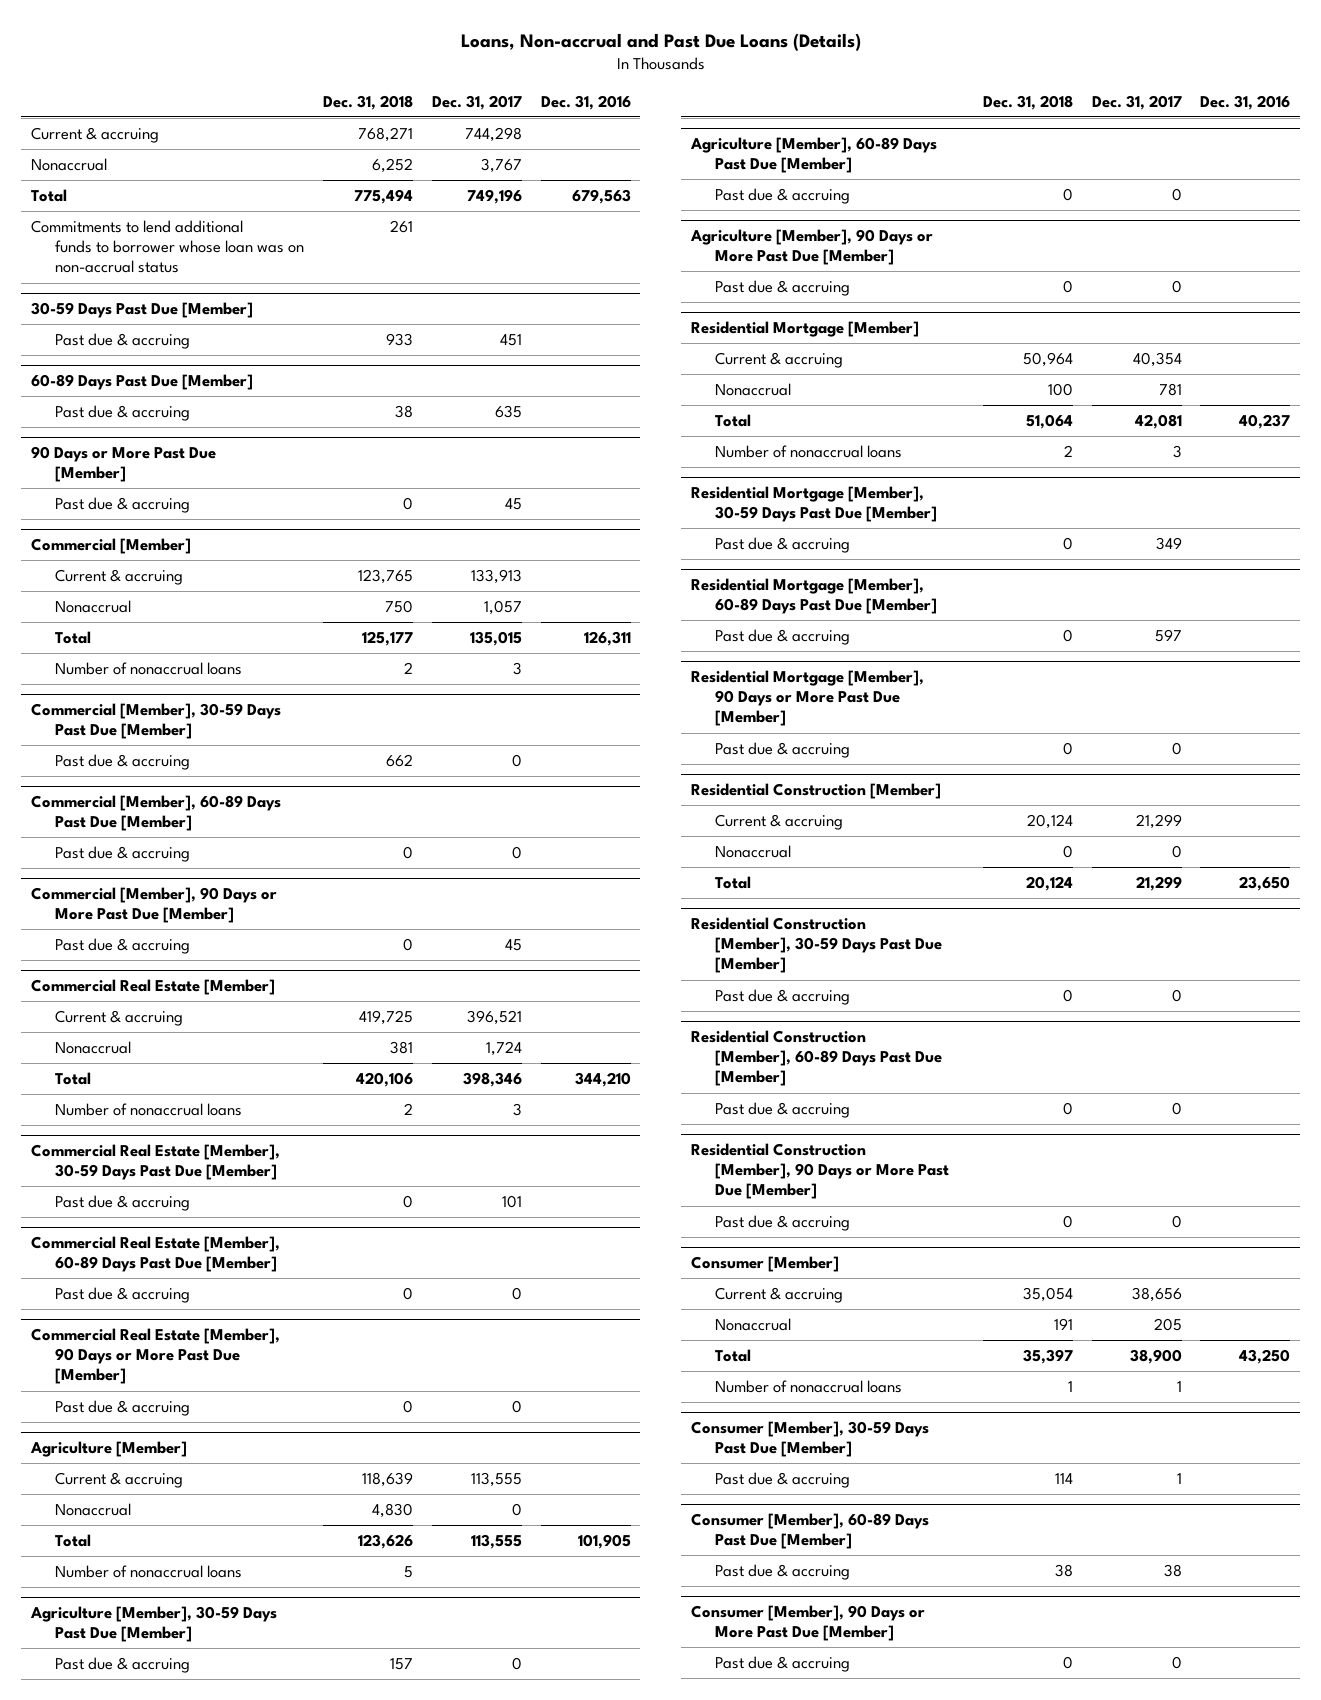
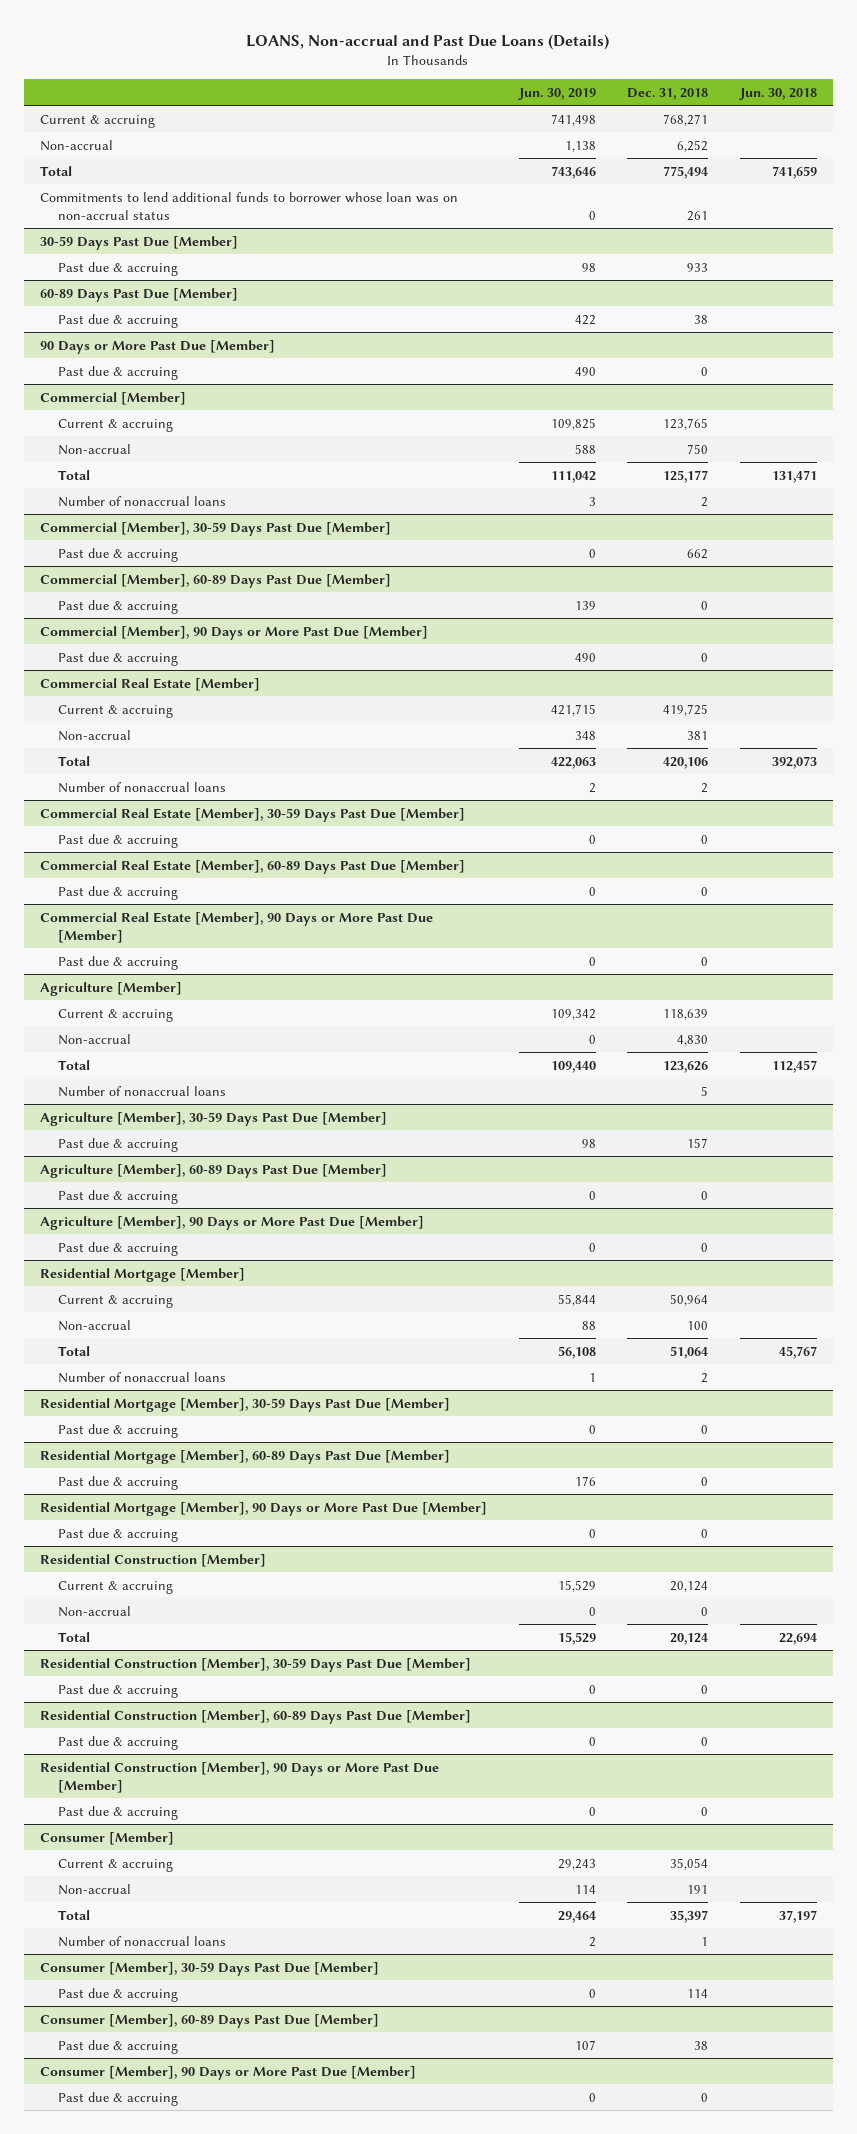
- Loans, Non-accrual and Past Due Loans (Details)
+ LOANS, Non-accrual and Past Due Loans (Details)
- | Dec. 31, 2018 | Dec. 31, 2017 | Dec. 31, 2016
+ | Jun. 30, 2019 | Dec. 31, 2018 | Jun. 30, 2018
- Nonaccrual | 6,252 | 3,767 |
+ Non-accrual | 1,138 | 6,252 |
@ Commercial [Member]
- Nonaccrual | 750 | 1,057 |
+ Non-accrual | 588 | 750 |
@ Commercial Real Estate [Member]
- Nonaccrual | 381 | 1,724 |
+ Non-accrual | 348 | 381 |
@ Agriculture [Member]
- Nonaccrual | 4,830 | 0 |
+ Non-accrual | 0 | 4,830 |
@ Residential Mortgage [Member]
- Nonaccrual | 100 | 781 |
+ Non-accrual | 88 | 100 |
@ Residential Construction [Member]
- Nonaccrual | 0 | 0 |
+ Non-accrual | 0 | 0 |
@ Consumer [Member]
- Nonaccrual | 191 | 205 |
+ Non-accrual | 114 | 191 |

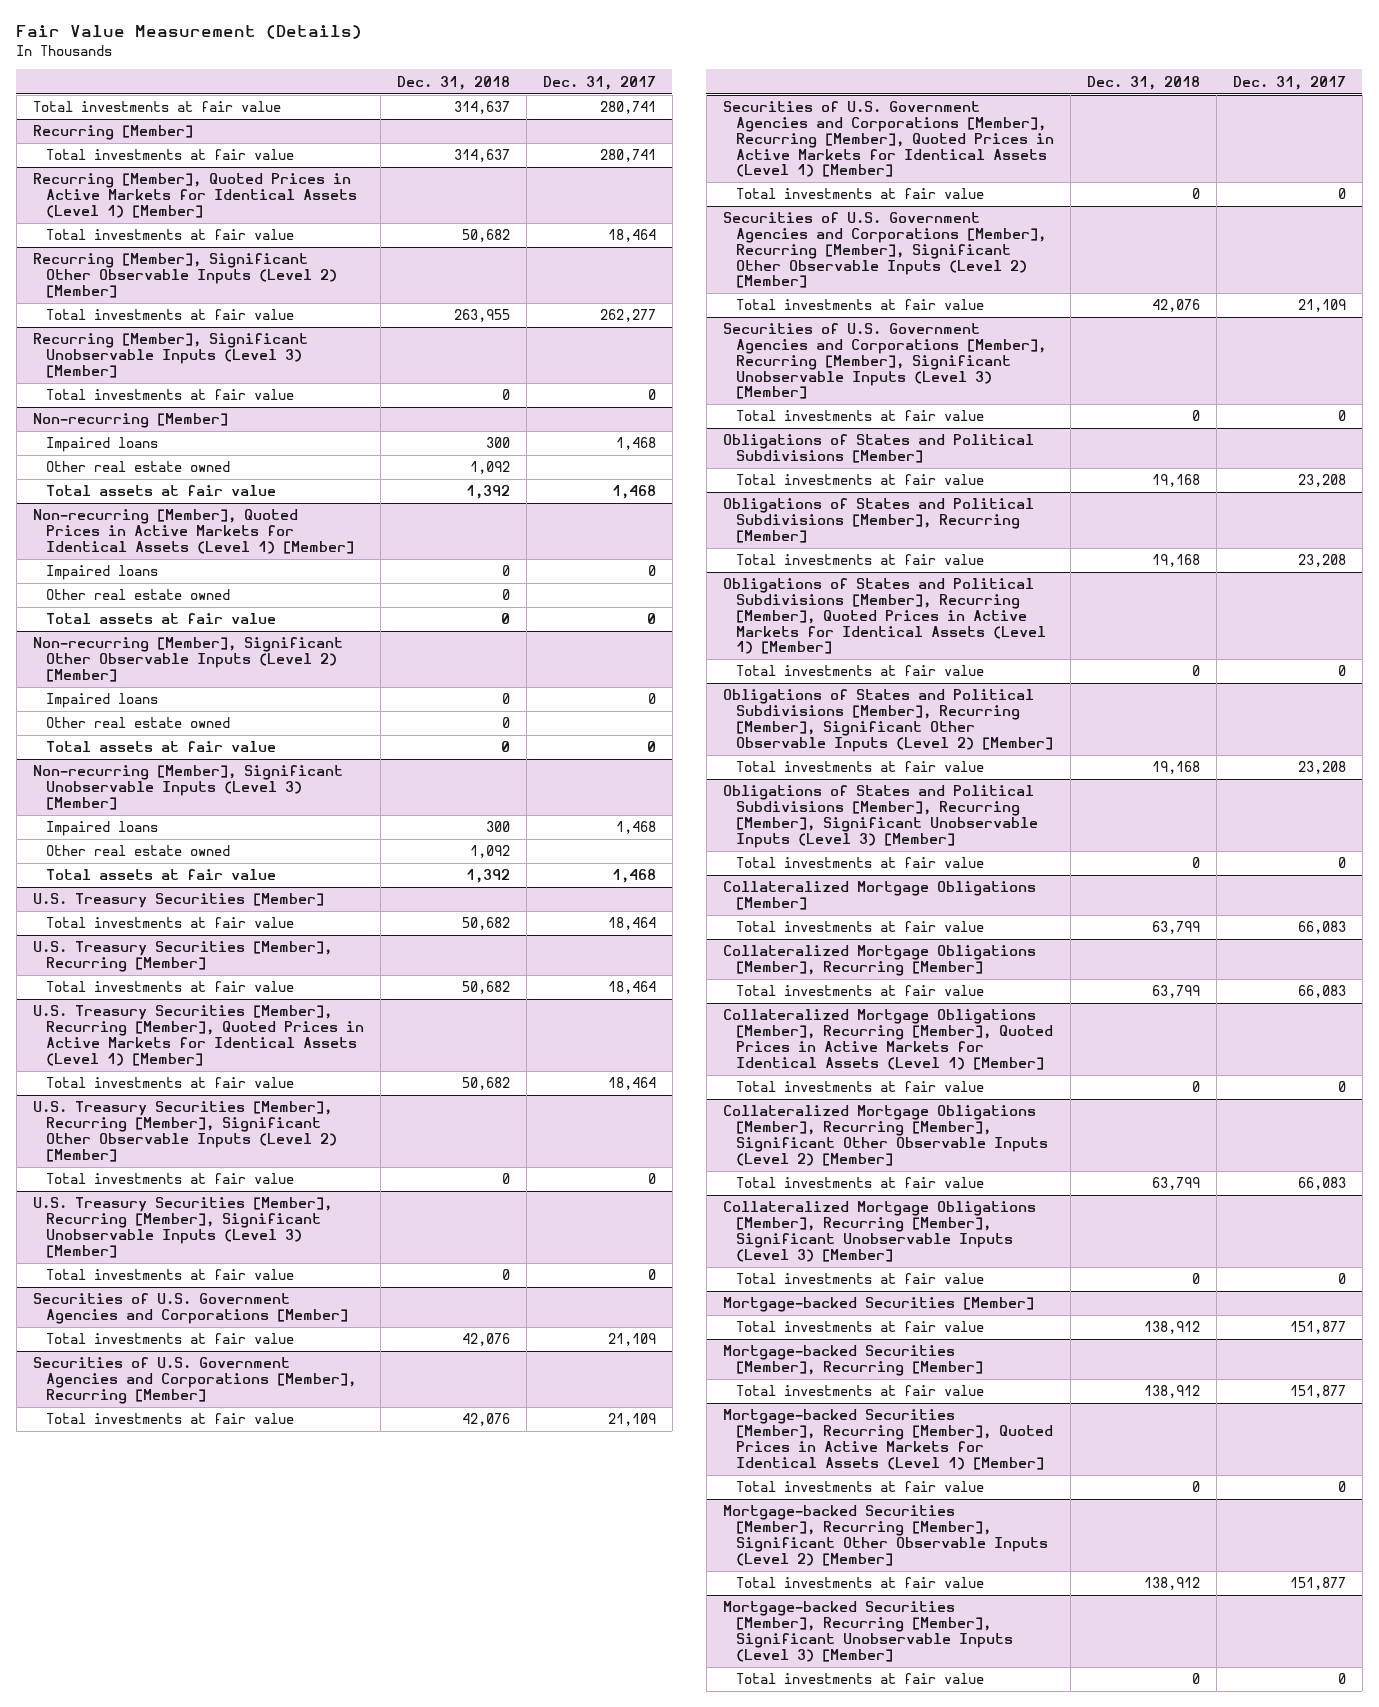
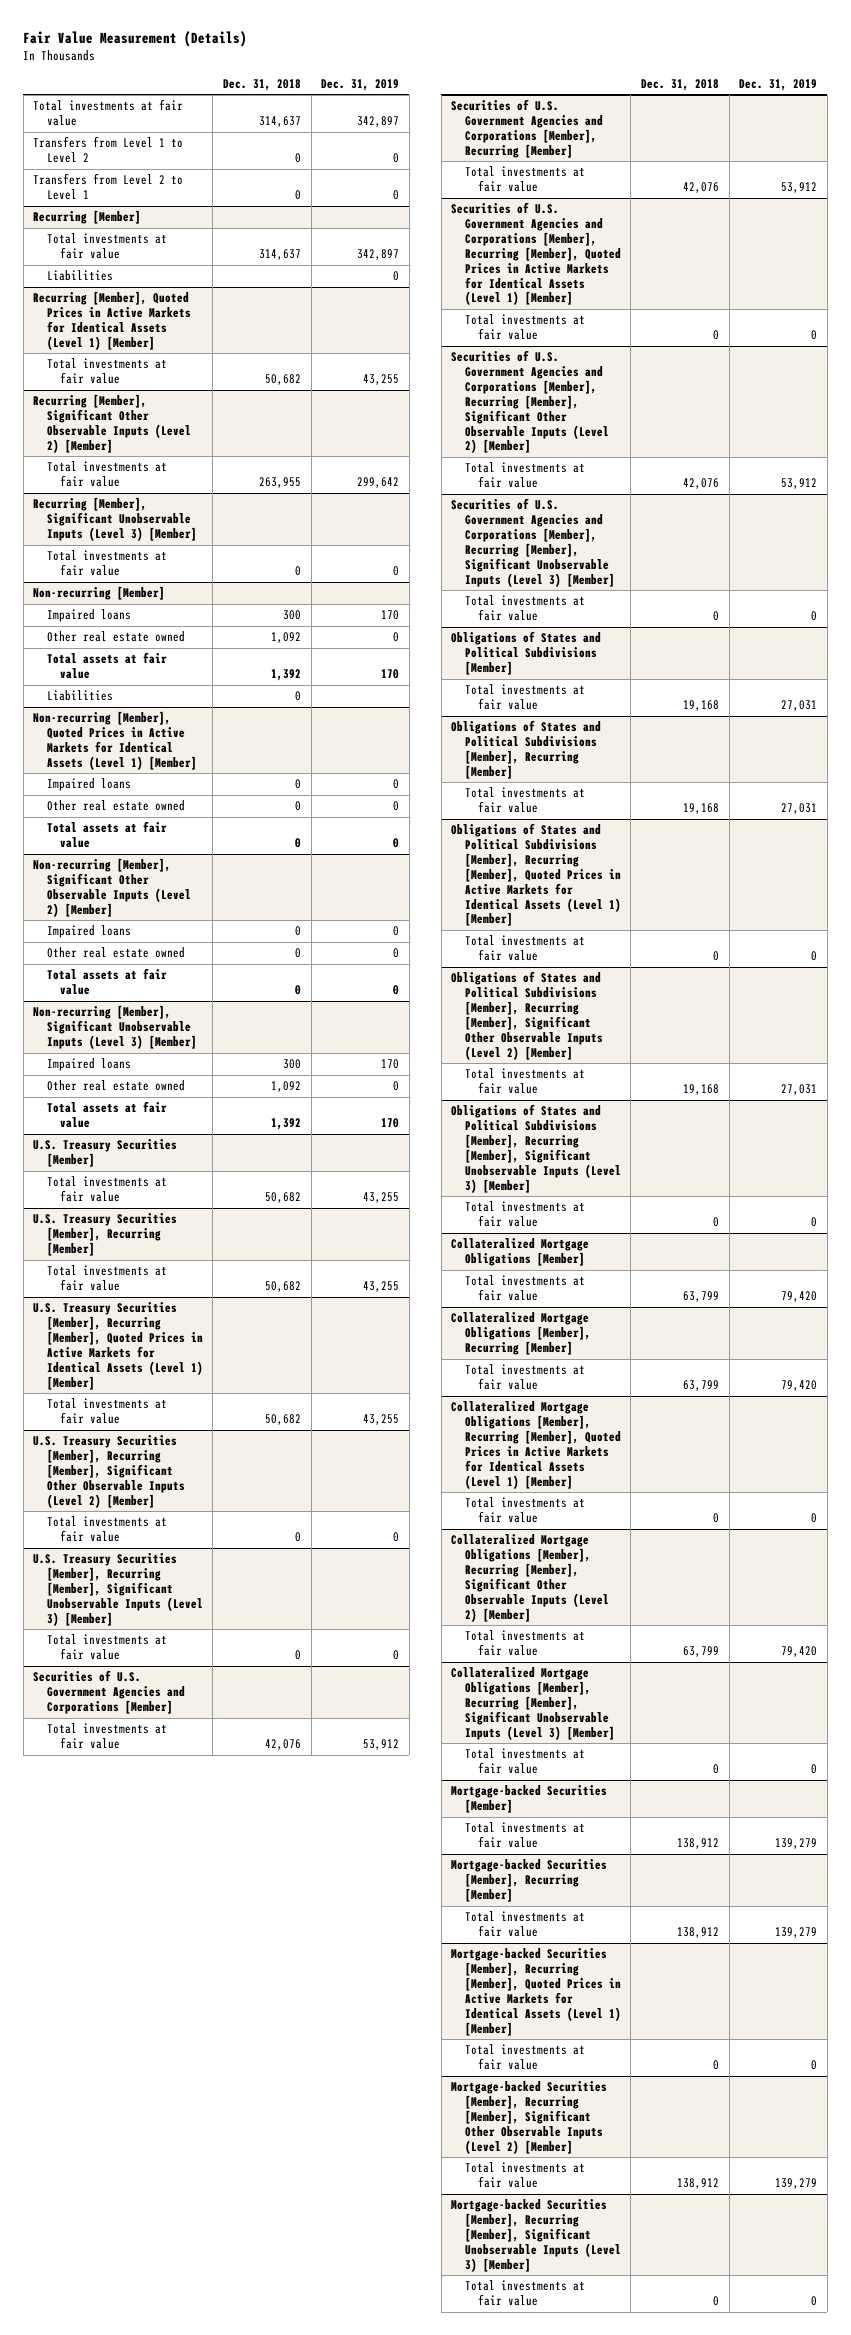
- | Dec. 31, 2018 | Dec. 31, 2017
+ | Dec. 31, 2018 | Dec. 31, 2019
+ Transfers from Level 1 to Level 2 | 0 | 0
+ Transfers from Level 2 to Level 1 | 0 | 0
@ Recurring [Member]
+ Liabilities | | 0
@ Non-recurring [Member]
+ Liabilities | 0 |

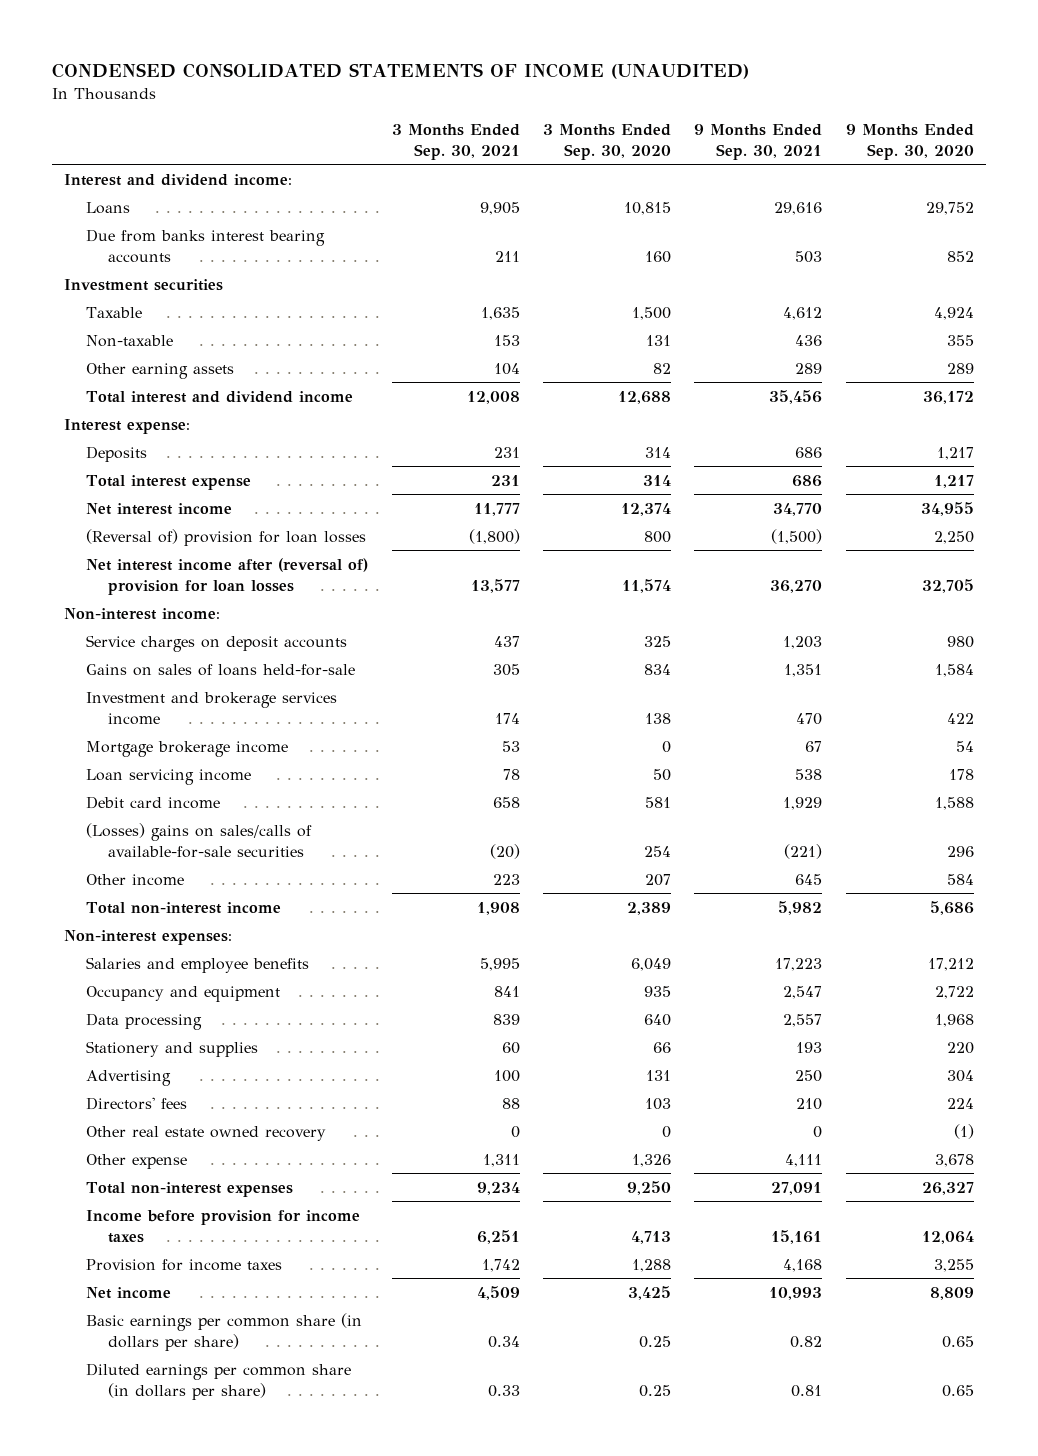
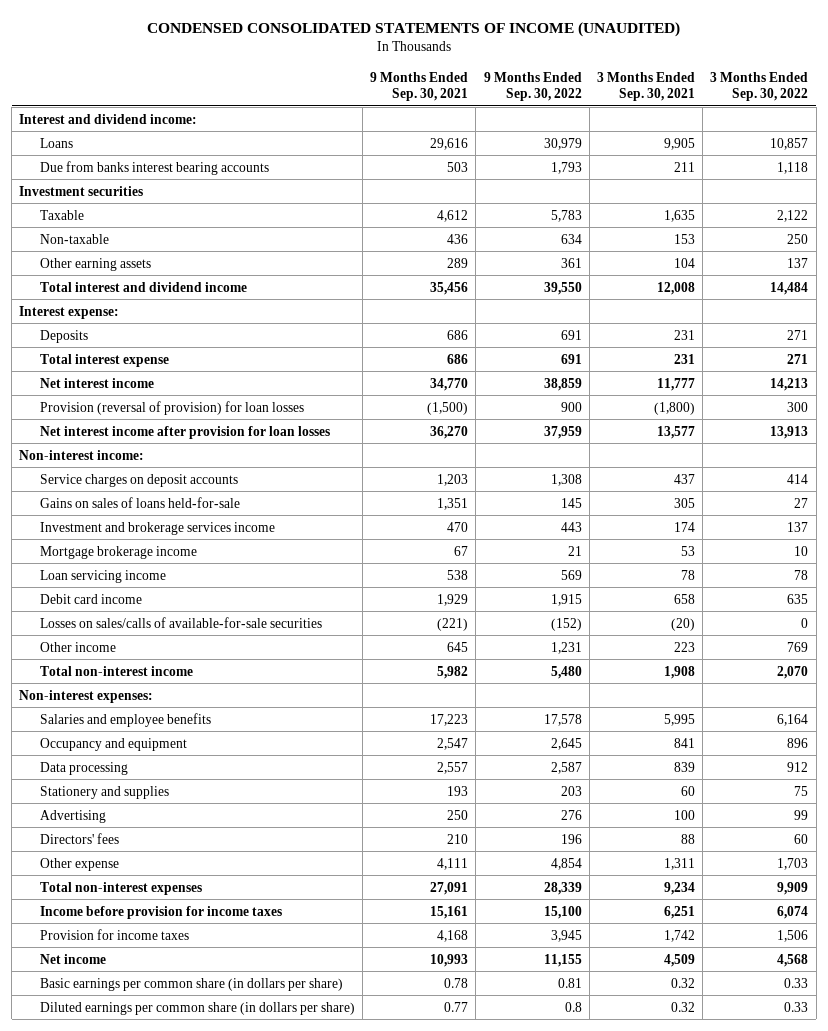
- | 3 Months Ended Sep. 30, 2021 | 3 Months Ended Sep. 30, 2020 | 9 Months Ended Sep. 30, 2021 | 9 Months Ended Sep. 30, 2020
+ | 9 Months Ended Sep. 30, 2021 | 9 Months Ended Sep. 30, 2022 | 3 Months Ended Sep. 30, 2021 | 3 Months Ended Sep. 30, 2022
- (Reversal of) provision for loan losses | (1,800) | 800 | (1,500) | 2,250
- Net interest income after (reversal of) provision for loan losses | 13,577 | 11,574 | 36,270 | 32,705
+ Provision (reversal of provision) for loan losses | (1,500) | 900 | (1,800) | 300
+ Net interest income after provision for loan losses | 36,270 | 37,959 | 13,577 | 13,913
- (Losses) gains on sales/calls of available-for-sale securities | (20) | 254 | (221) | 296
+ Losses on sales/calls of available-for-sale securities | (221) | (152) | (20) | 0
- Other real estate owned recovery | 0 | 0 | 0 | (1)
- Basic earnings per common share (in dollars per share) | 0.34 | 0.25 | 0.82 | 0.65
- Diluted earnings per common share (in dollars per share) | 0.33 | 0.25 | 0.81 | 0.65
+ Basic earnings per common share (in dollars per share) | 0.78 | 0.81 | 0.32 | 0.33
+ Diluted earnings per common share (in dollars per share) | 0.77 | 0.8 | 0.32 | 0.33

